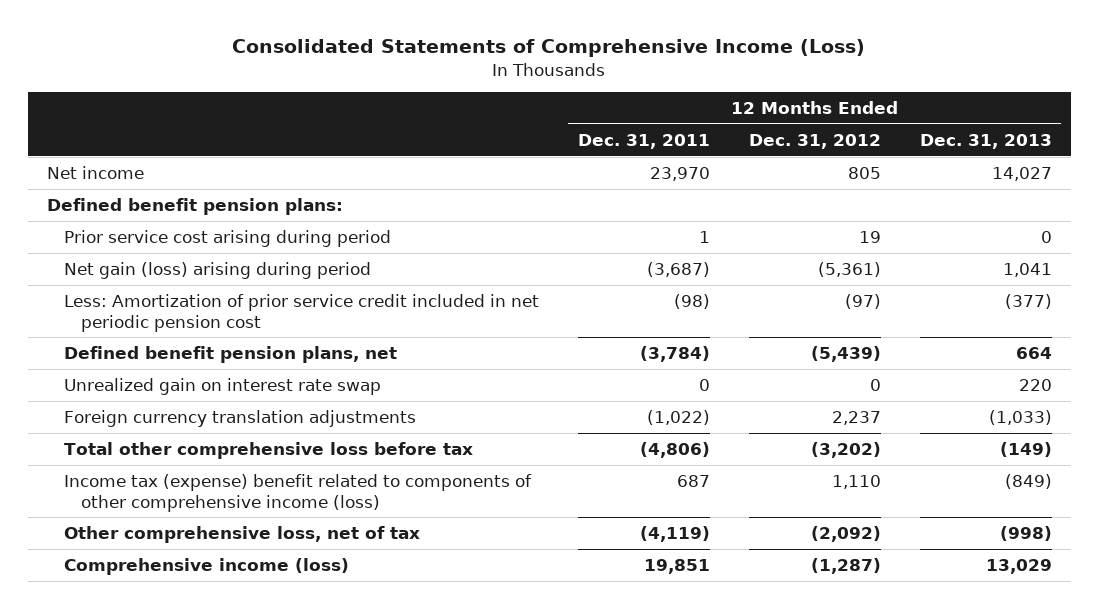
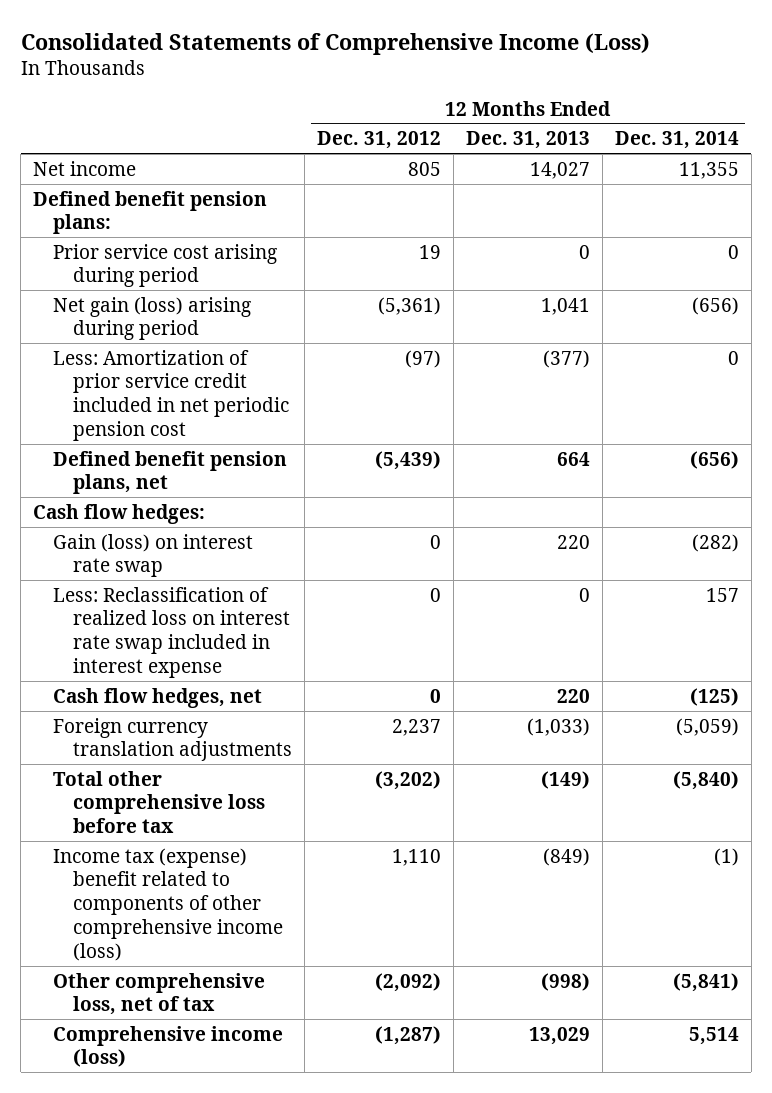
- | 12 Months Ended Dec. 31, 2011 | 12 Months Ended Dec. 31, 2012 | 12 Months Ended Dec. 31, 2013
+ | 12 Months Ended Dec. 31, 2012 | 12 Months Ended Dec. 31, 2013 | 12 Months Ended Dec. 31, 2014
- Unrealized gain on interest rate swap | 0 | 0 | 220
+ Cash flow hedges:
+ Gain (loss) on interest rate swap | 0 | 220 | (282)
+ Less: Reclassification of realized loss on interest rate swap included in interest expense | 0 | 0 | 157
+ Cash flow hedges, net | 0 | 220 | (125)

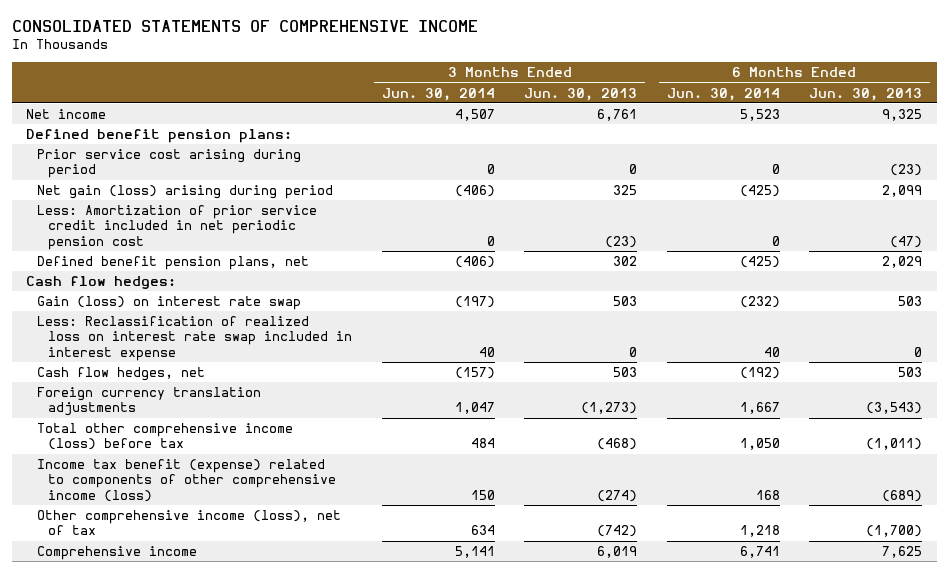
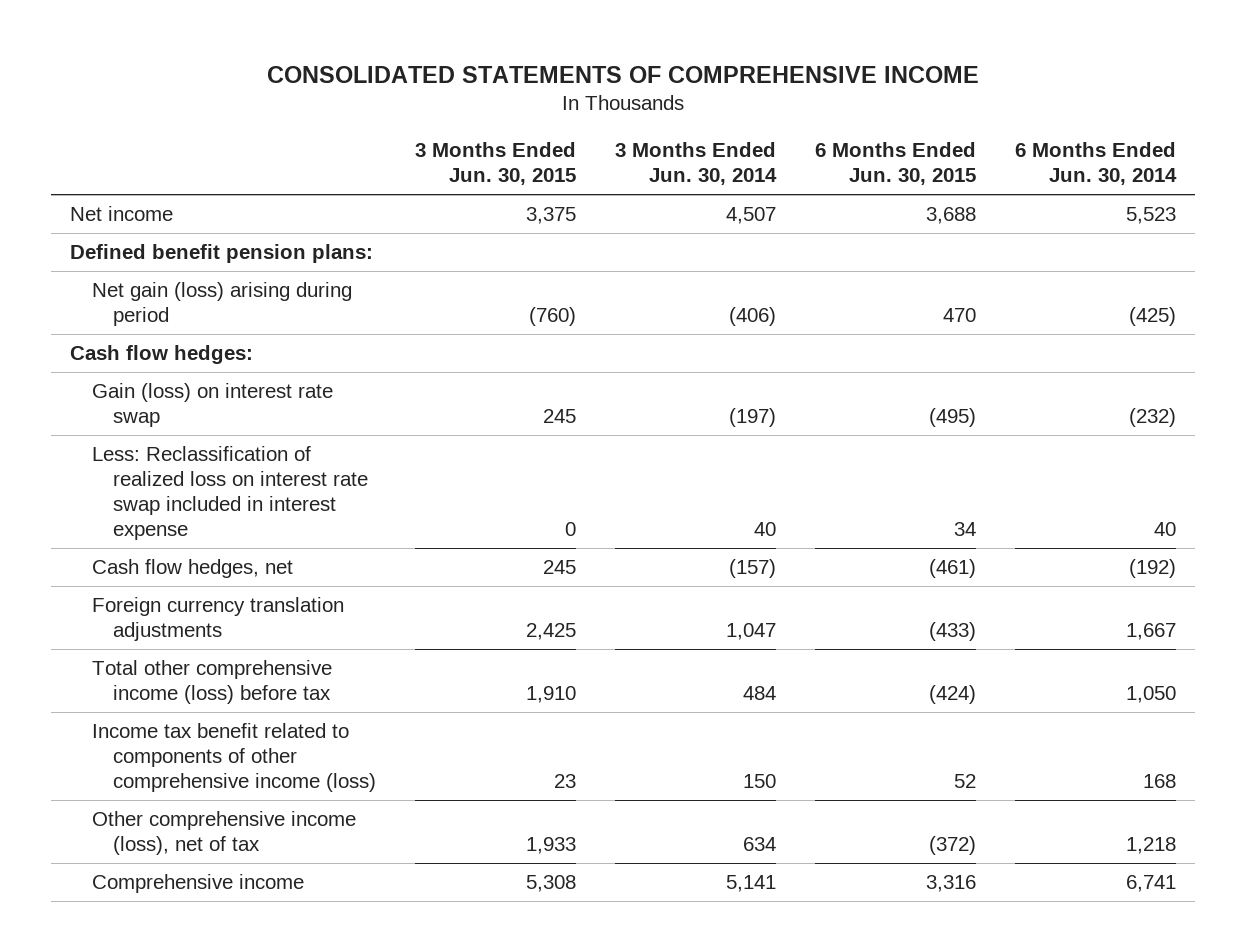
- | 3 Months Ended Jun. 30, 2014 | 3 Months Ended Jun. 30, 2013 | 6 Months Ended Jun. 30, 2014 | 6 Months Ended Jun. 30, 2013
+ | 3 Months Ended Jun. 30, 2015 | 3 Months Ended Jun. 30, 2014 | 6 Months Ended Jun. 30, 2015 | 6 Months Ended Jun. 30, 2014
- Prior service cost arising during period | 0 | 0 | 0 | (23)
- Less: Amortization of prior service credit included in net periodic pension cost | 0 | (23) | 0 | (47)
- Defined benefit pension plans, net | (406) | 302 | (425) | 2,029
- Income tax benefit (expense) related to components of other comprehensive income (loss) | 150 | (274) | 168 | (689)
+ Income tax benefit related to components of other comprehensive income (loss) | 23 | 150 | 52 | 168

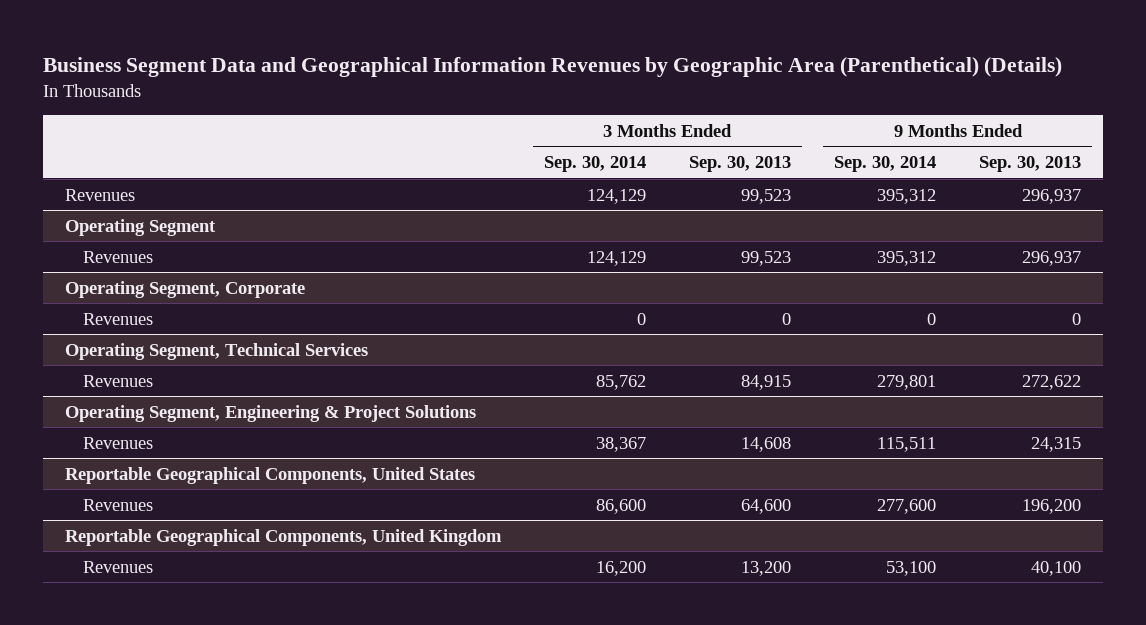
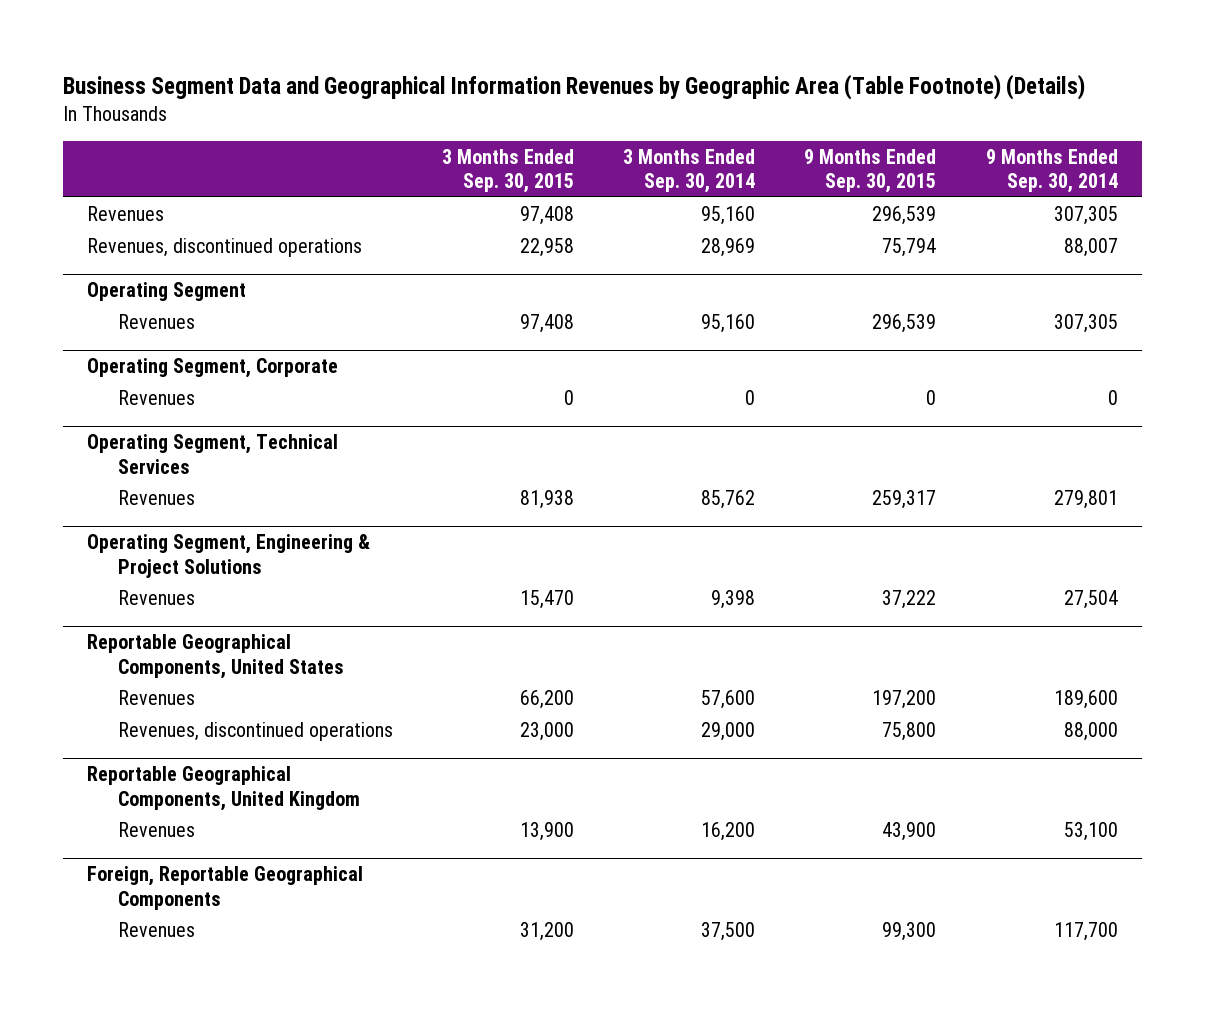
- Business Segment Data and Geographical Information Revenues by Geographic Area (Parenthetical) (Details)
+ Business Segment Data and Geographical Information Revenues by Geographic Area (Table Footnote) (Details)
- | 3 Months Ended Sep. 30, 2014 | 3 Months Ended Sep. 30, 2013 | 9 Months Ended Sep. 30, 2014 | 9 Months Ended Sep. 30, 2013
+ | 3 Months Ended Sep. 30, 2015 | 3 Months Ended Sep. 30, 2014 | 9 Months Ended Sep. 30, 2015 | 9 Months Ended Sep. 30, 2014
- Revenues | 124,129 | 99,523 | 395,312 | 296,937
+ Revenues | 97,408 | 95,160 | 296,539 | 307,305
+ Revenues, discontinued operations | 22,958 | 28,969 | 75,794 | 88,007
@ Operating Segment
- Revenues | 124,129 | 99,523 | 395,312 | 296,937
+ Revenues | 97,408 | 95,160 | 296,539 | 307,305
@ Operating Segment, Engineering & Project Solutions
- Revenues | 38,367 | 14,608 | 115,511 | 24,315
+ Revenues | 15,470 | 9,398 | 37,222 | 27,504
@ Reportable Geographical Components, United States
- Revenues | 86,600 | 64,600 | 277,600 | 196,200
+ Revenues | 66,200 | 57,600 | 197,200 | 189,600
+ Revenues, discontinued operations | 23,000 | 29,000 | 75,800 | 88,000
+ Foreign, Reportable Geographical Components
+ Revenues | 31,200 | 37,500 | 99,300 | 117,700

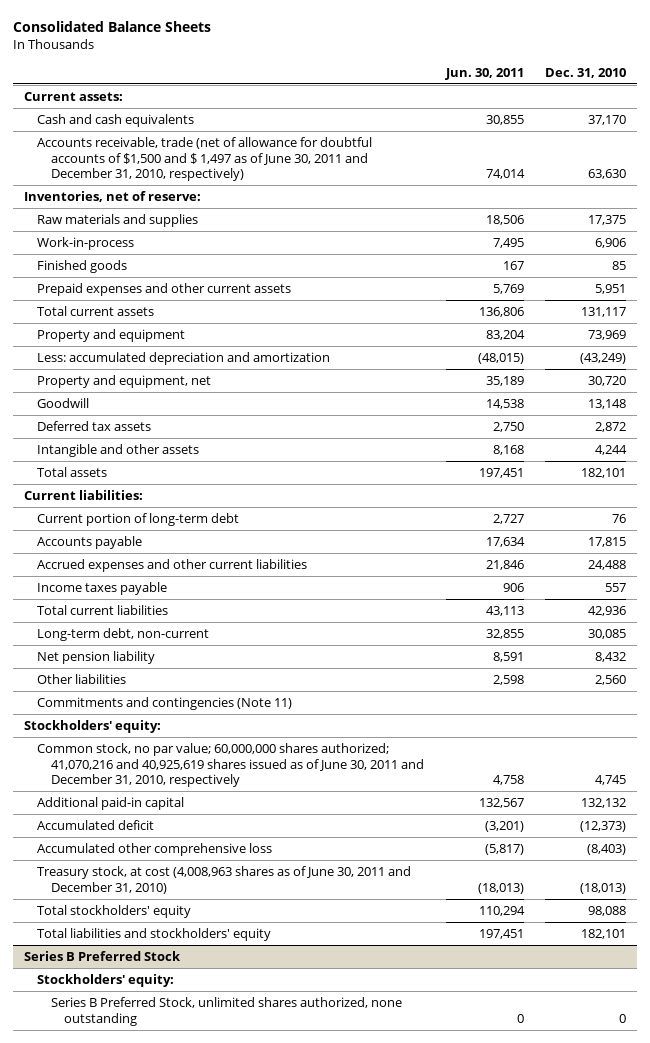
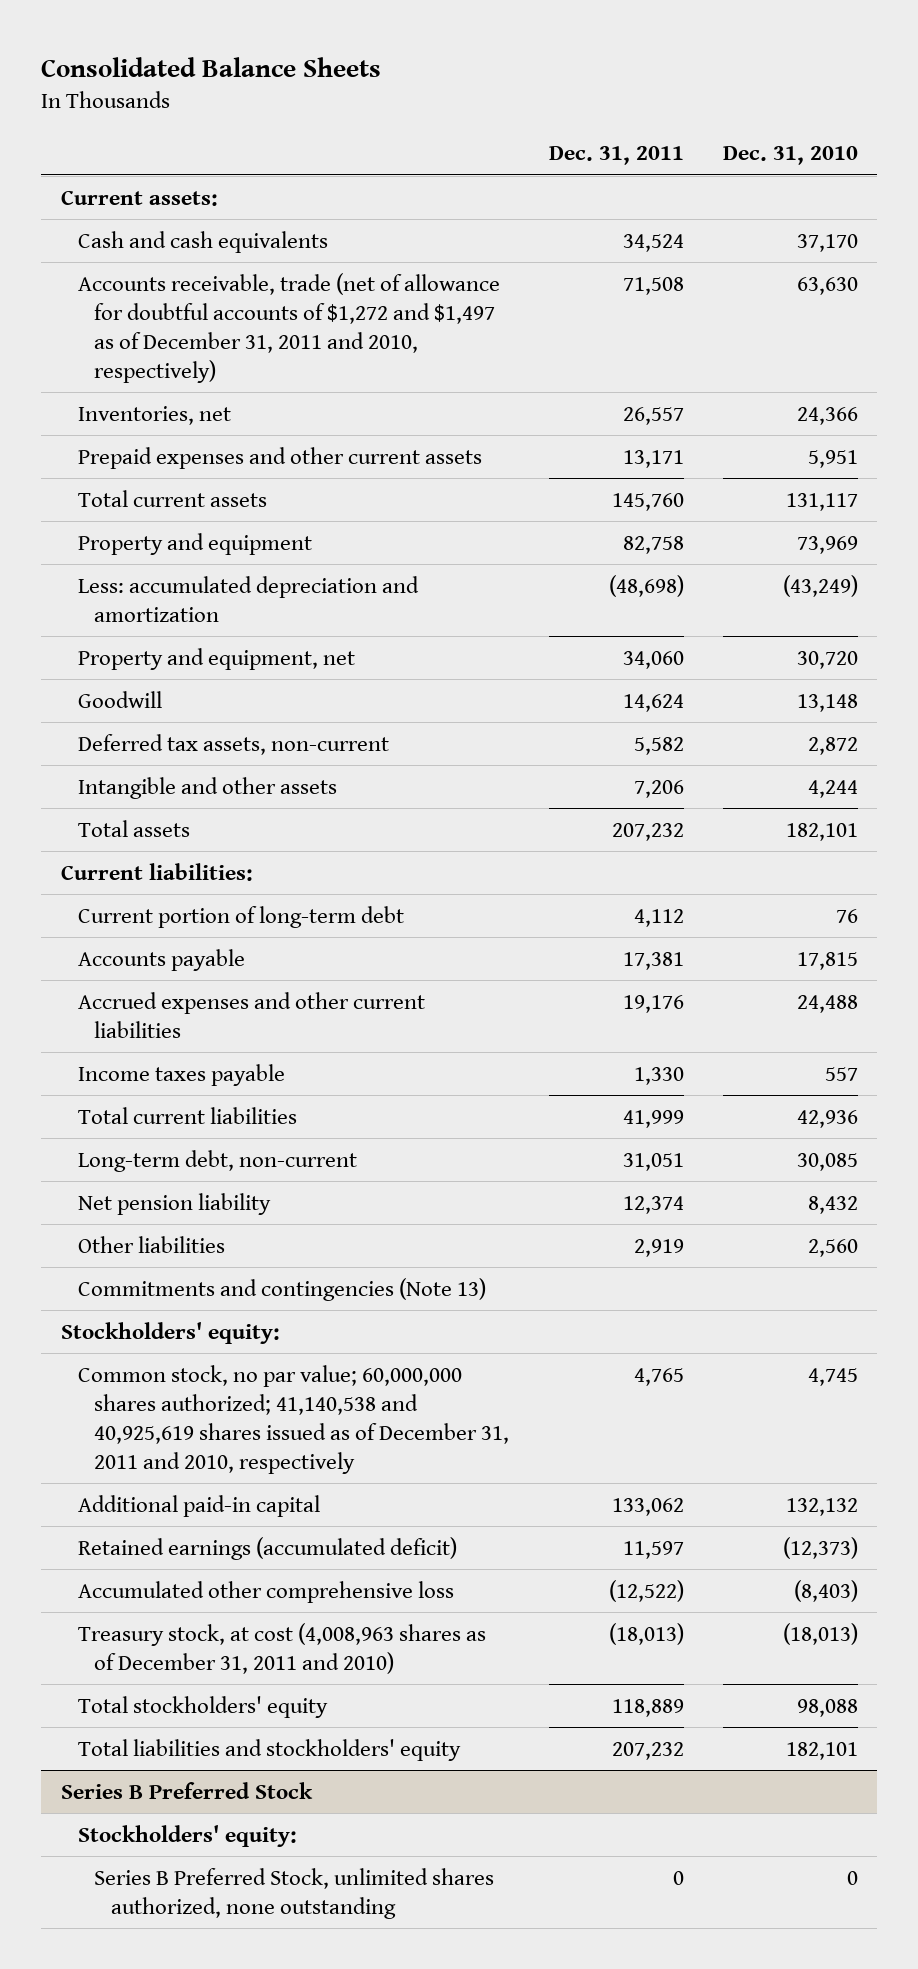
- | Jun. 30, 2011 | Dec. 31, 2010
+ | Dec. 31, 2011 | Dec. 31, 2010
- Accounts receivable, trade (net of allowance for doubtful accounts of $1,500 and $ 1,497 as of June 30, 2011 and December 31, 2010, respectively) | 74,014 | 63,630
- Inventories, net of reserve:
- Raw materials and supplies | 18,506 | 17,375
- Work-in-process | 7,495 | 6,906
- Finished goods | 167 | 85
+ Accounts receivable, trade (net of allowance for doubtful accounts of $1,272 and $1,497 as of December 31, 2011 and 2010, respectively) | 71,508 | 63,630
+ Inventories, net | 26,557 | 24,366
- Deferred tax assets | 2,750 | 2,872
+ Deferred tax assets, non-current | 5,582 | 2,872
- Commitments and contingencies (Note 11)
+ Commitments and contingencies (Note 13)
- Common stock, no par value; 60,000,000 shares authorized; 41,070,216 and 40,925,619 shares issued as of June 30, 2011 and December 31, 2010, respectively | 4,758 | 4,745
+ Common stock, no par value; 60,000,000 shares authorized; 41,140,538 and 40,925,619 shares issued as of December 31, 2011 and 2010, respectively | 4,765 | 4,745
- Accumulated deficit | (3,201) | (12,373)
+ Retained earnings (accumulated deficit) | 11,597 | (12,373)
- Treasury stock, at cost (4,008,963 shares as of June 30, 2011 and December 31, 2010) | (18,013) | (18,013)
+ Treasury stock, at cost (4,008,963 shares as of December 31, 2011 and 2010) | (18,013) | (18,013)

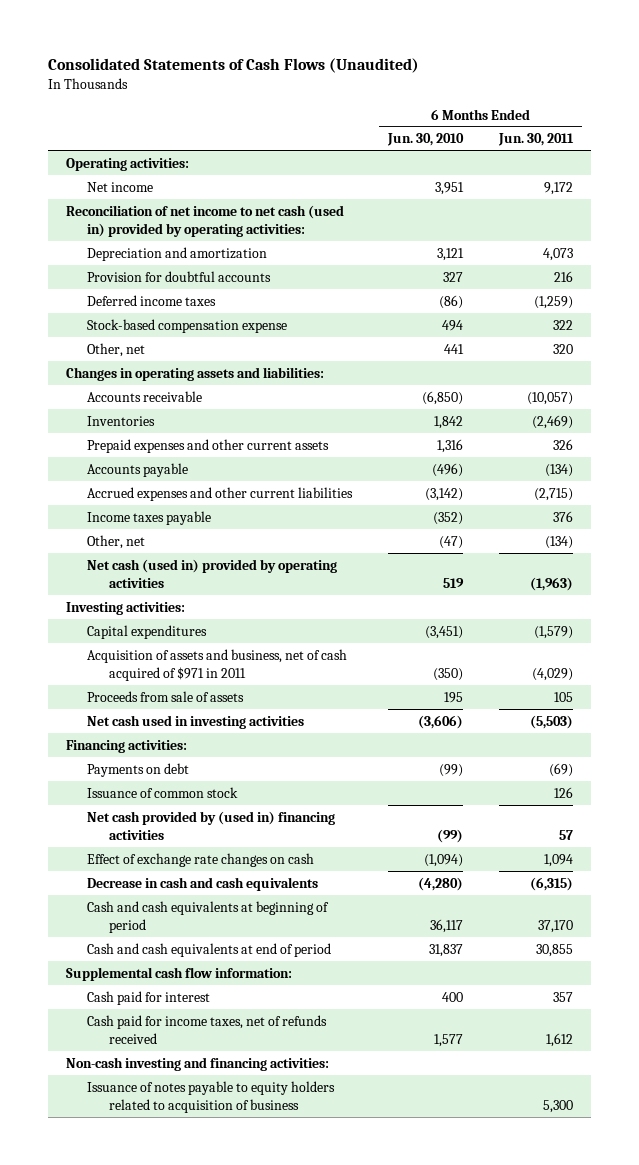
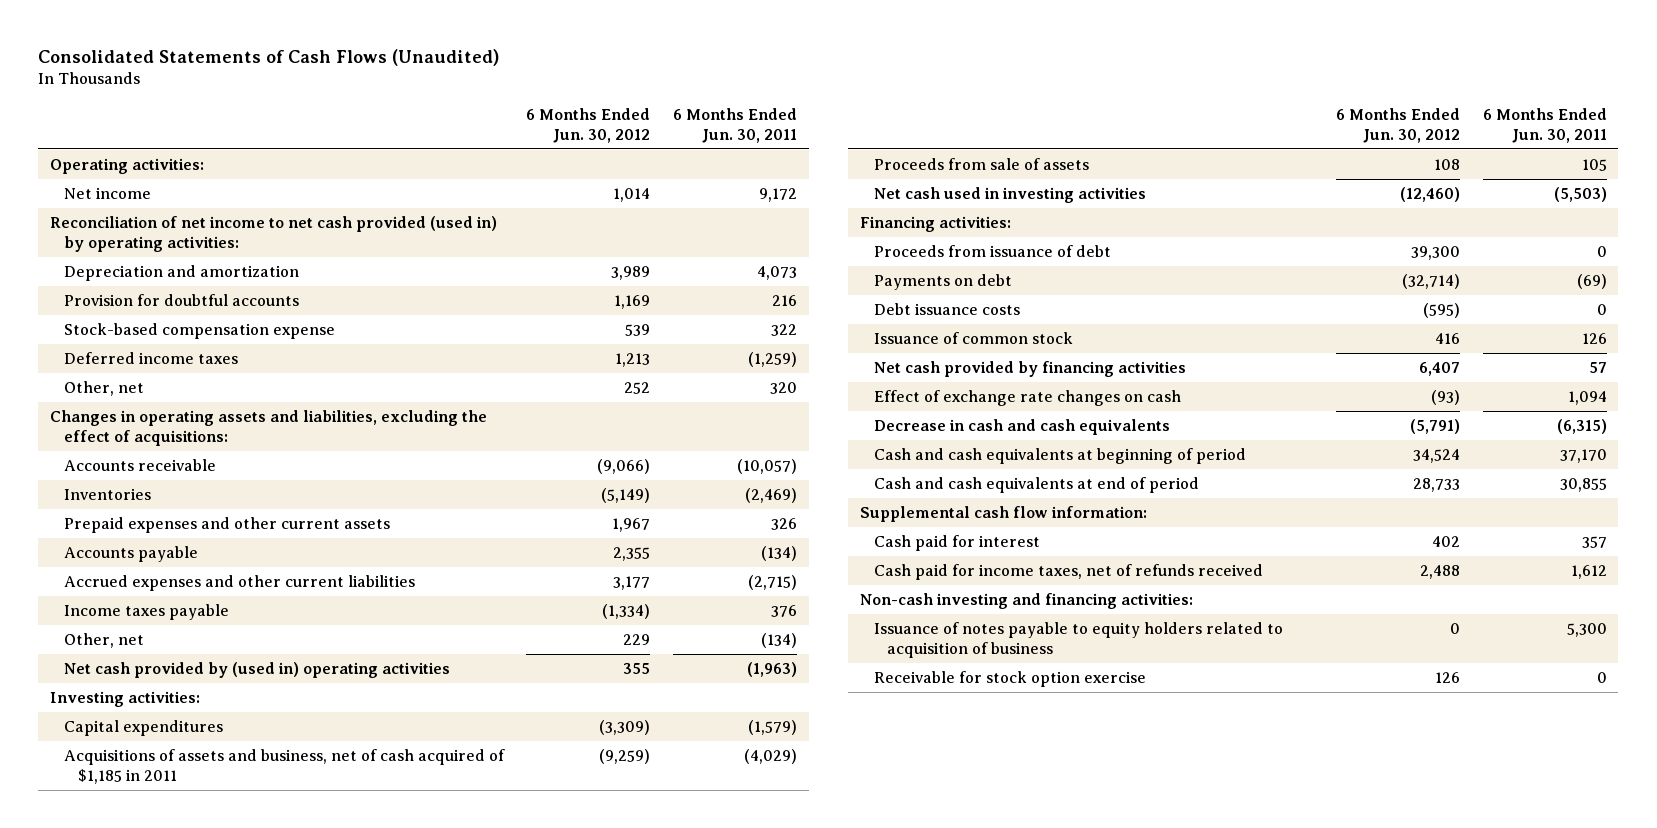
- | 6 Months Ended Jun. 30, 2010 | 6 Months Ended Jun. 30, 2011
+ | 6 Months Ended Jun. 30, 2012 | 6 Months Ended Jun. 30, 2011
- Reconciliation of net income to net cash (used in) provided by operating activities:
+ Reconciliation of net income to net cash provided (used in) by operating activities:
moved down: Deferred income taxes | 1,213 | (1,259)
- Changes in operating assets and liabilities:
+ Changes in operating assets and liabilities, excluding the effect of acquisitions:
- Net cash (used in) provided by operating activities | 519 | (1,963)
+ Net cash provided by (used in) operating activities | 355 | (1,963)
- Acquisition of assets and business, net of cash acquired of $971 in 2011 | (350) | (4,029)
+ Acquisitions of assets and business, net of cash acquired of $1,185 in 2011 | (9,259) | (4,029)
+ Proceeds from issuance of debt | 39,300 | 0
+ Debt issuance costs | (595) | 0
- Net cash provided by (used in) financing activities | (99) | 57
+ Net cash provided by financing activities | 6,407 | 57
+ Receivable for stock option exercise | 126 | 0

